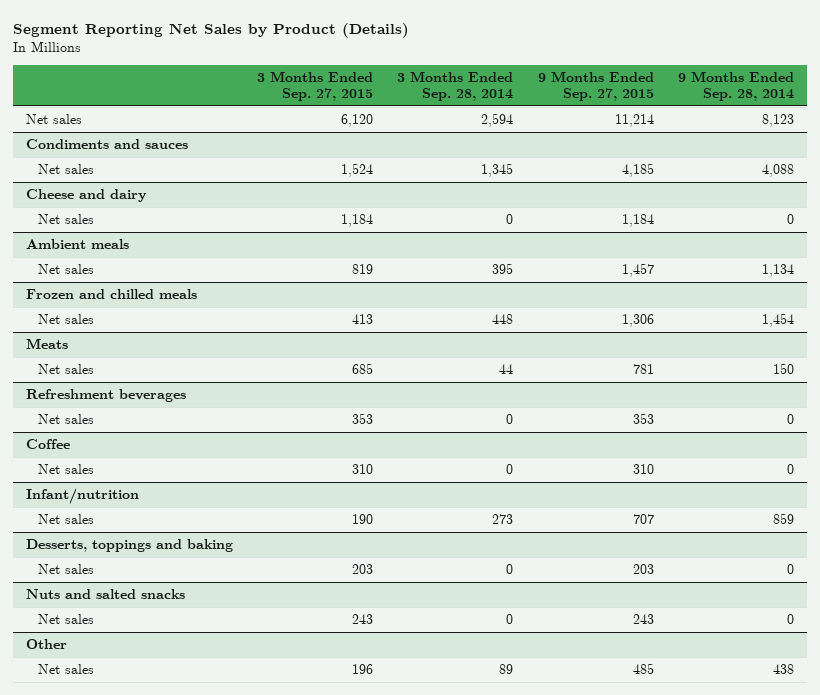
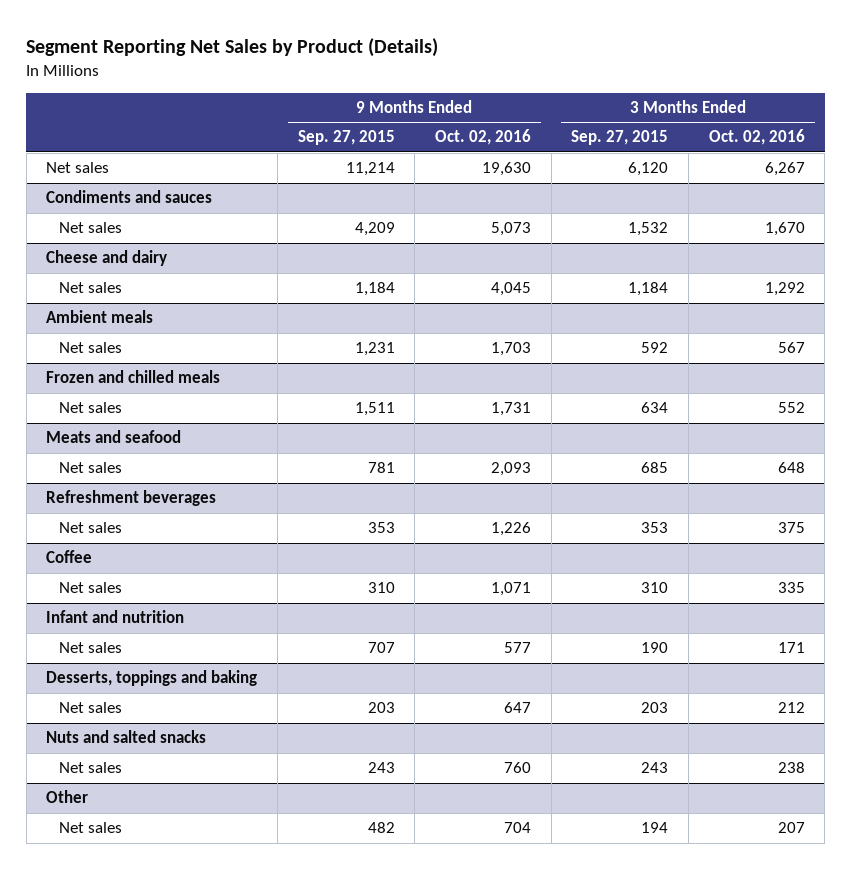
- | 3 Months Ended Sep. 27, 2015 | 3 Months Ended Sep. 28, 2014 | 9 Months Ended Sep. 27, 2015 | 9 Months Ended Sep. 28, 2014
+ | 9 Months Ended Sep. 27, 2015 | 9 Months Ended Oct. 02, 2016 | 3 Months Ended Sep. 27, 2015 | 3 Months Ended Oct. 02, 2016
@ Condiments and sauces
- Net sales | 1,524 | 1,345 | 4,185 | 4,088
+ Net sales | 4,209 | 5,073 | 1,532 | 1,670
@ Ambient meals
- Net sales | 819 | 395 | 1,457 | 1,134
+ Net sales | 1,231 | 1,703 | 592 | 567
@ Frozen and chilled meals
- Net sales | 413 | 448 | 1,306 | 1,454
- Meats
@ Frozen and chilled meals
+ Net sales | 1,511 | 1,731 | 634 | 552
+ Meats and seafood
- Infant/nutrition
+ Infant and nutrition
@ Other
- Net sales | 196 | 89 | 485 | 438
+ Net sales | 482 | 704 | 194 | 207

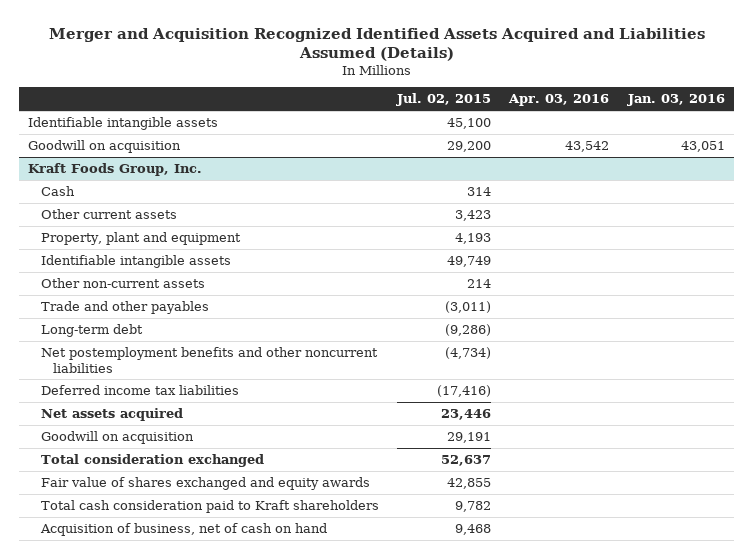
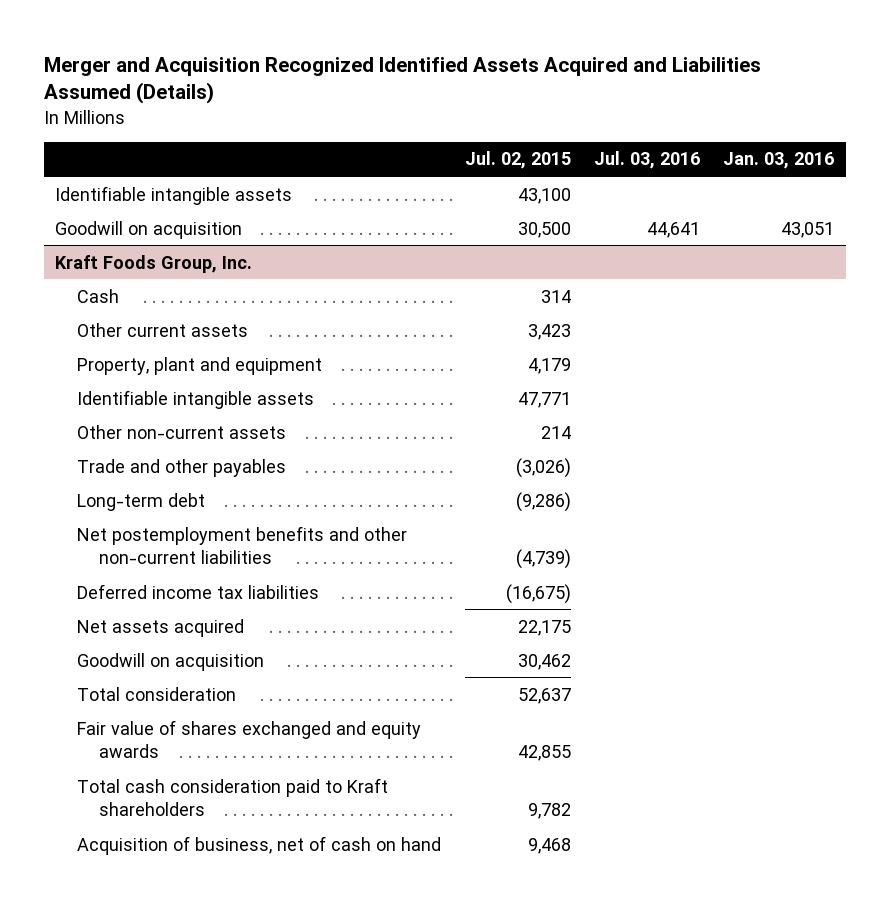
- | Jul. 02, 2015 | Apr. 03, 2016 | Jan. 03, 2016
+ | Jul. 02, 2015 | Jul. 03, 2016 | Jan. 03, 2016
- Identifiable intangible assets | 45,100 | |
- Goodwill on acquisition | 29,200 | 43,542 | 43,051
+ Identifiable intangible assets | 43,100 | |
+ Goodwill on acquisition | 30,500 | 44,641 | 43,051
@ Kraft Foods Group, Inc.
- Property, plant and equipment | 4,193 | |
- Identifiable intangible assets | 49,749 | |
+ Property, plant and equipment | 4,179 | |
+ Identifiable intangible assets | 47,771 | |
- Trade and other payables | (3,011) | |
+ Trade and other payables | (3,026) | |
- Net postemployment benefits and other noncurrent liabilities | (4,734) | |
- Deferred income tax liabilities | (17,416) | |
- Net assets acquired | 23,446 | |
- Goodwill on acquisition | 29,191 | |
- Total consideration exchanged | 52,637 | |
+ Net postemployment benefits and other non-current liabilities | (4,739) | |
+ Deferred income tax liabilities | (16,675) | |
+ Net assets acquired | 22,175 | |
+ Goodwill on acquisition | 30,462 | |
+ Total consideration | 52,637 | |

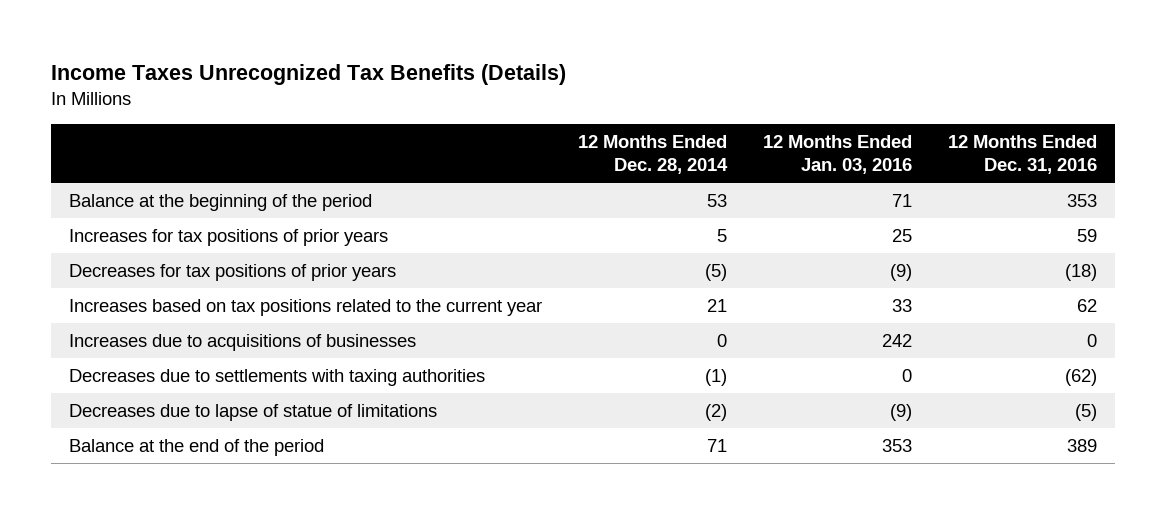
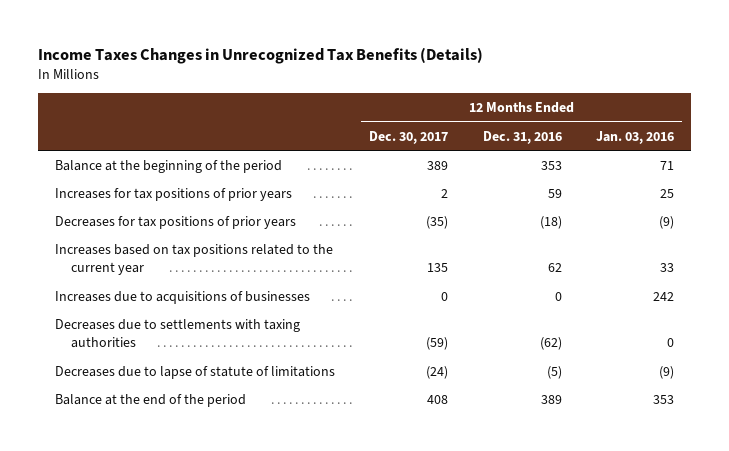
- Income Taxes Unrecognized Tax Benefits (Details)
+ Income Taxes Changes in Unrecognized Tax Benefits (Details)
- | 12 Months Ended Dec. 28, 2014 | 12 Months Ended Jan. 03, 2016 | 12 Months Ended Dec. 31, 2016
+ | 12 Months Ended Dec. 30, 2017 | 12 Months Ended Dec. 31, 2016 | 12 Months Ended Jan. 03, 2016
- Decreases due to lapse of statue of limitations | (2) | (9) | (5)
+ Decreases due to lapse of statute of limitations | (24) | (5) | (9)

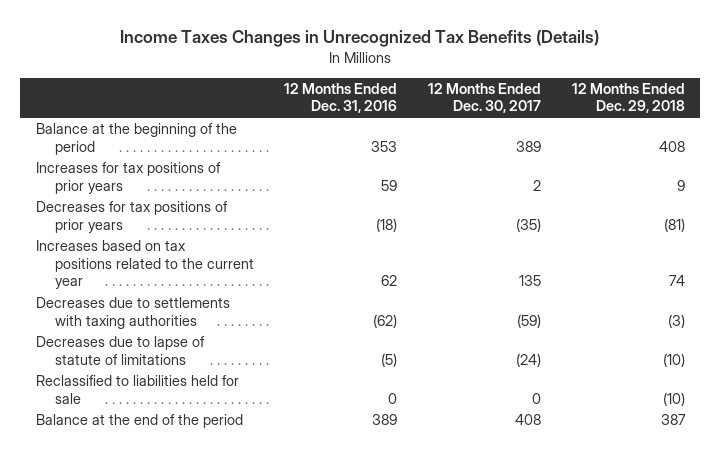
- | 12 Months Ended Dec. 30, 2017 | 12 Months Ended Dec. 31, 2016 | 12 Months Ended Jan. 03, 2016
+ | 12 Months Ended Dec. 31, 2016 | 12 Months Ended Dec. 30, 2017 | 12 Months Ended Dec. 29, 2018
- Increases due to acquisitions of businesses | 0 | 0 | 242
+ Reclassified to liabilities held for sale | 0 | 0 | (10)

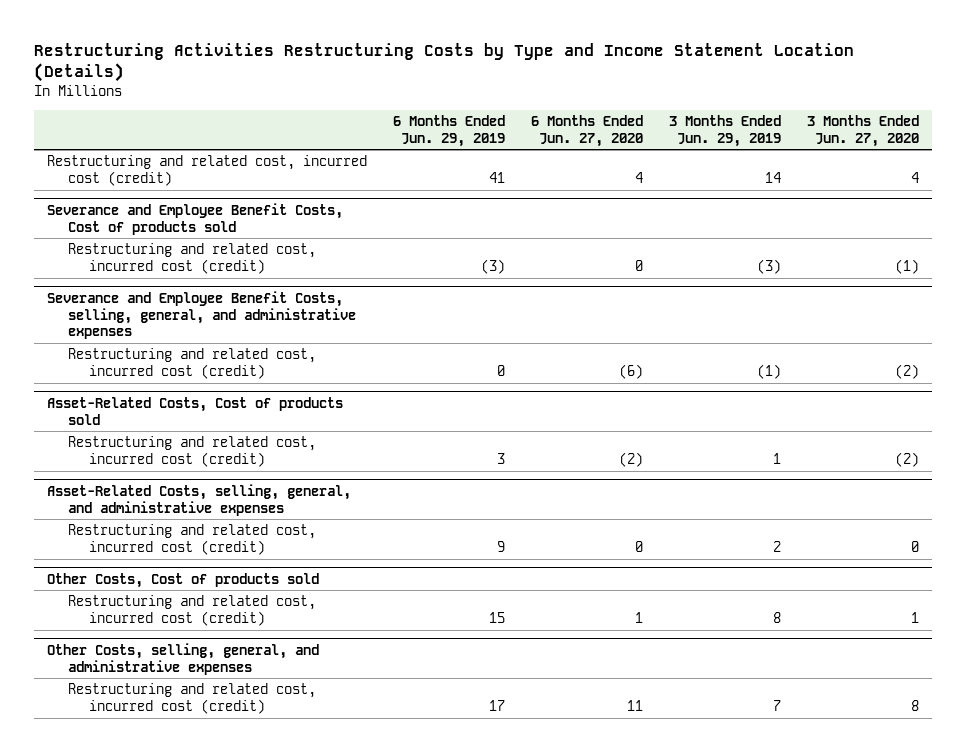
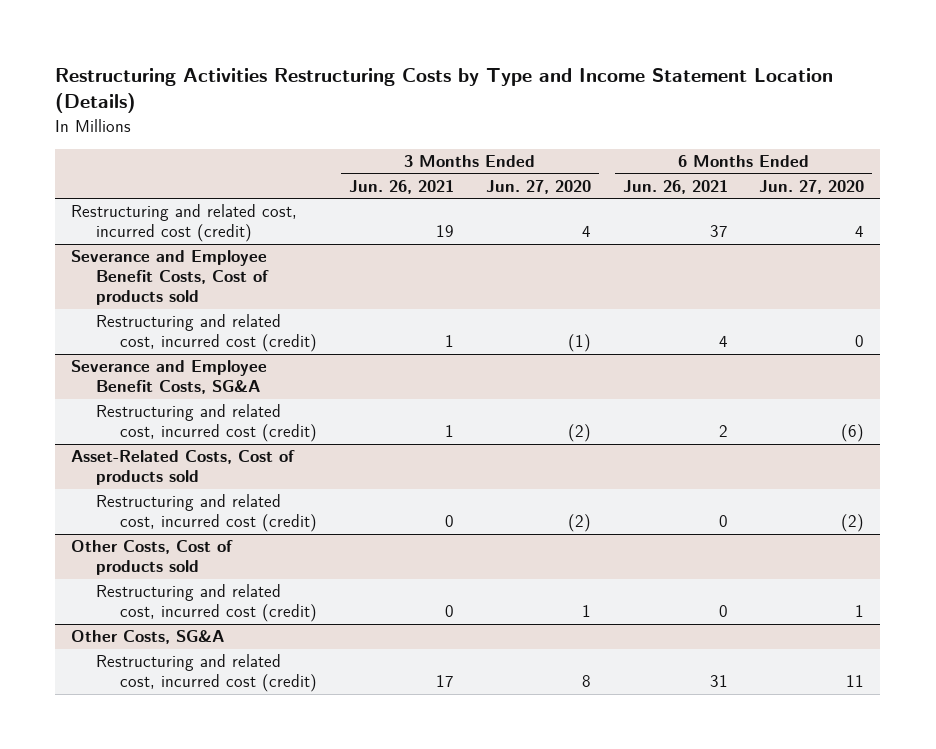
- | 6 Months Ended Jun. 29, 2019 | 6 Months Ended Jun. 27, 2020 | 3 Months Ended Jun. 29, 2019 | 3 Months Ended Jun. 27, 2020
+ | 3 Months Ended Jun. 26, 2021 | 3 Months Ended Jun. 27, 2020 | 6 Months Ended Jun. 26, 2021 | 6 Months Ended Jun. 27, 2020
- Severance and Employee Benefit Costs, selling, general, and administrative expenses
+ Severance and Employee Benefit Costs, SG&A
- Asset-Related Costs, selling, general, and administrative expenses
- Restructuring and related cost, incurred cost (credit) | 9 | 0 | 2 | 0
- Other Costs, selling, general, and administrative expenses
+ Other Costs, SG&A

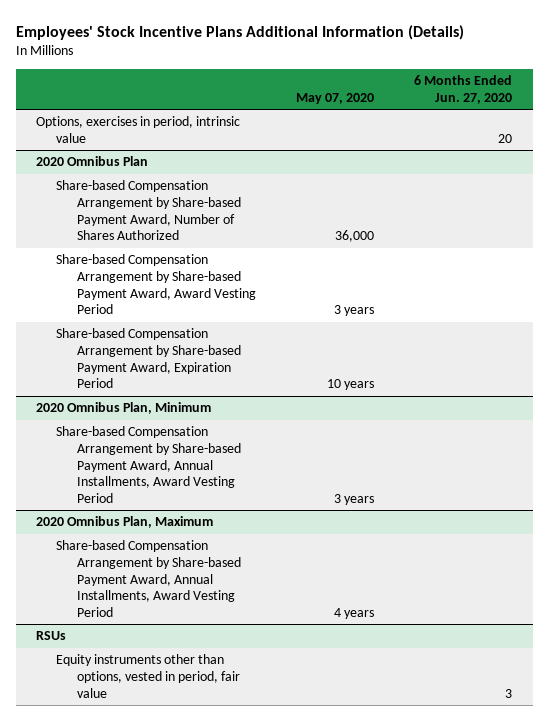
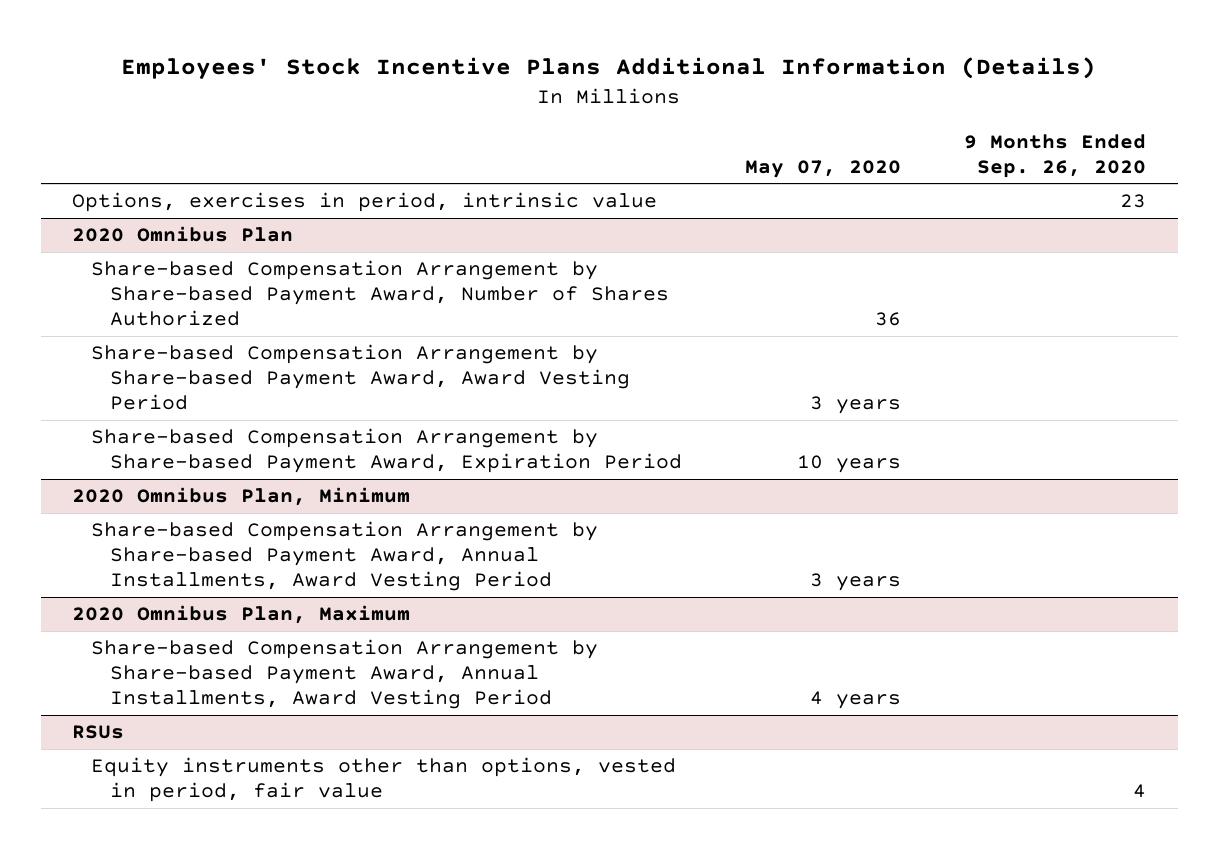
- | May 07, 2020 | 6 Months Ended Jun. 27, 2020
+ | May 07, 2020 | 9 Months Ended Sep. 26, 2020
@ 2020 Omnibus Plan
- Share-based Compensation Arrangement by Share-based Payment Award, Number of Shares Authorized | 36,000 |
+ Share-based Compensation Arrangement by Share-based Payment Award, Number of Shares Authorized | 36 |

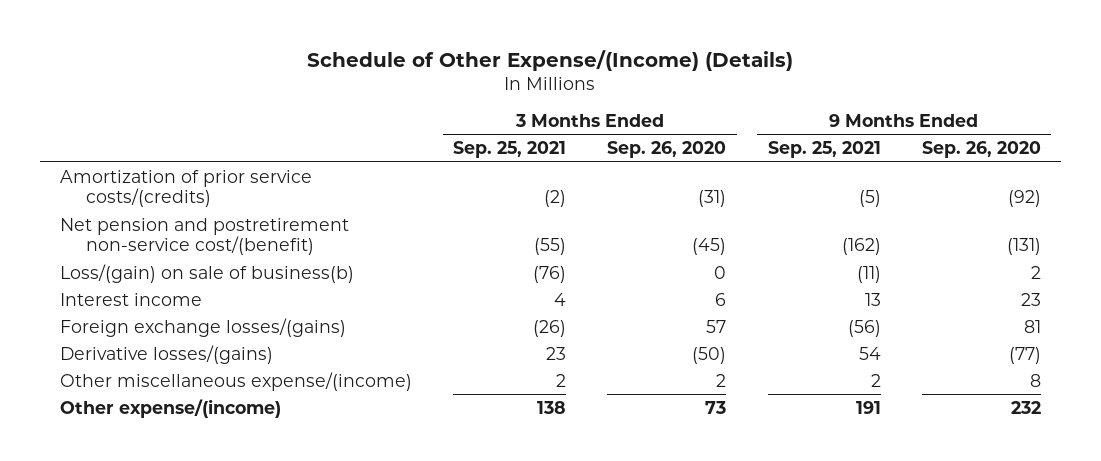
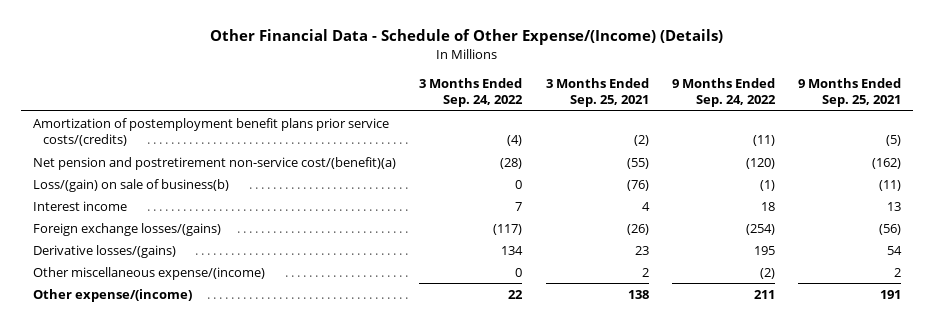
- Schedule of Other Expense/(Income) (Details)
+ Other Financial Data - Schedule of Other Expense/(Income) (Details)
- | 3 Months Ended Sep. 25, 2021 | 3 Months Ended Sep. 26, 2020 | 9 Months Ended Sep. 25, 2021 | 9 Months Ended Sep. 26, 2020
+ | 3 Months Ended Sep. 24, 2022 | 3 Months Ended Sep. 25, 2021 | 9 Months Ended Sep. 24, 2022 | 9 Months Ended Sep. 25, 2021
- Amortization of prior service costs/(credits) | (2) | (31) | (5) | (92)
- Net pension and postretirement non-service cost/(benefit) | (55) | (45) | (162) | (131)
+ Amortization of postemployment benefit plans prior service costs/(credits) | (4) | (2) | (11) | (5)
+ Net pension and postretirement non-service cost/(benefit)(a) | (28) | (55) | (120) | (162)

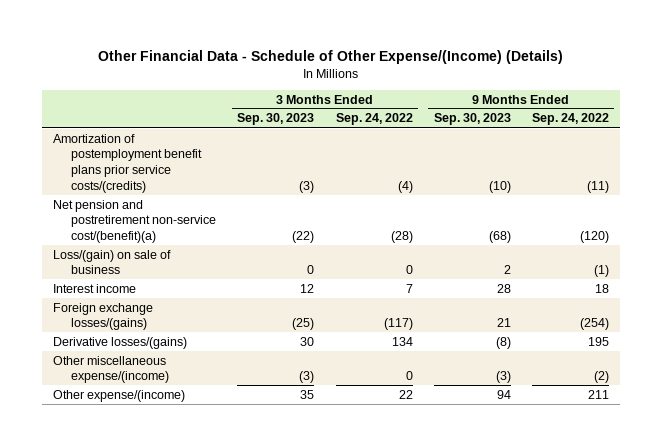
- | 3 Months Ended Sep. 24, 2022 | 3 Months Ended Sep. 25, 2021 | 9 Months Ended Sep. 24, 2022 | 9 Months Ended Sep. 25, 2021
+ | 3 Months Ended Sep. 30, 2023 | 3 Months Ended Sep. 24, 2022 | 9 Months Ended Sep. 30, 2023 | 9 Months Ended Sep. 24, 2022
- Loss/(gain) on sale of business(b) | 0 | (76) | (1) | (11)
+ Loss/(gain) on sale of business | 0 | 0 | 2 | (1)

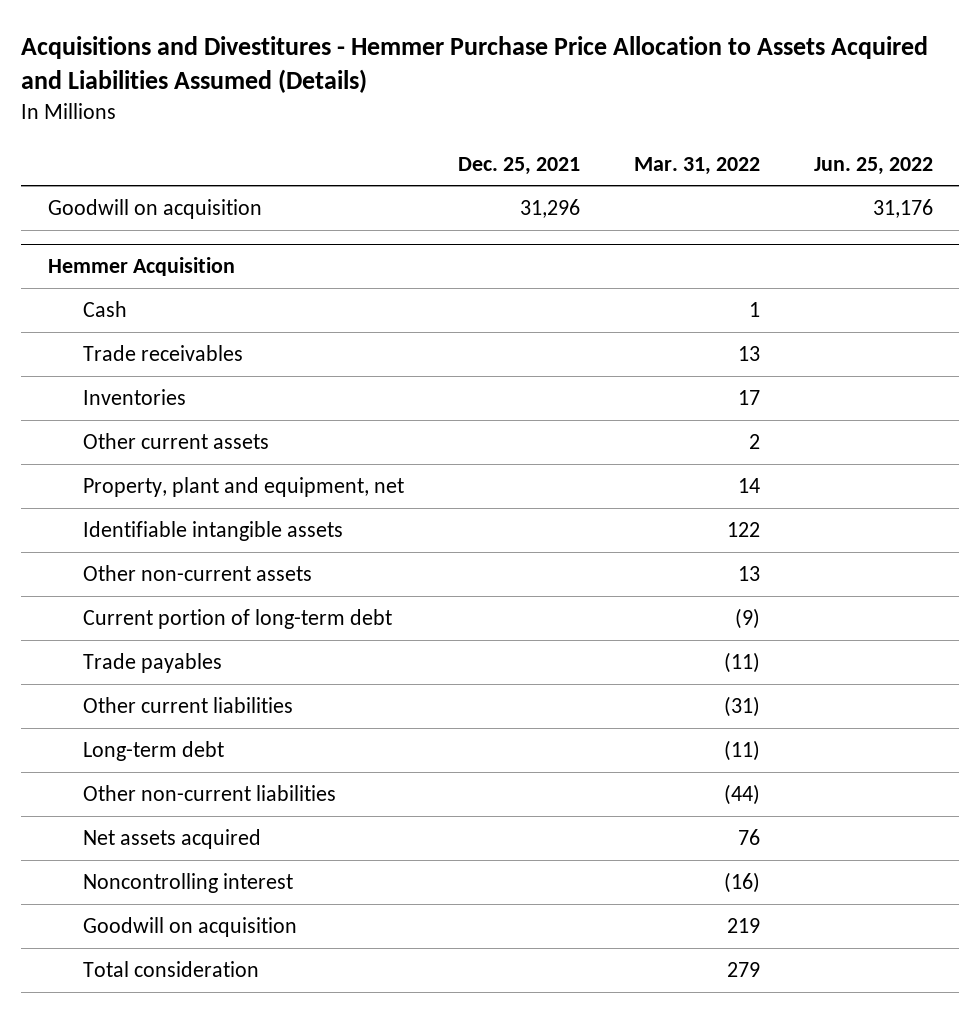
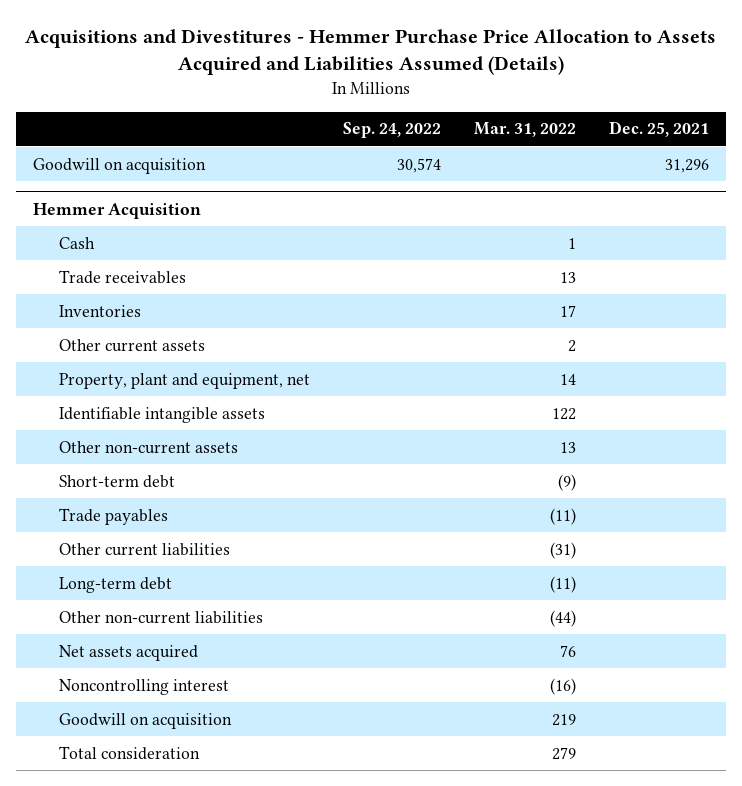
- | Dec. 25, 2021 | Mar. 31, 2022 | Jun. 25, 2022
+ | Sep. 24, 2022 | Mar. 31, 2022 | Dec. 25, 2021
@ Hemmer Acquisition
- Current portion of long-term debt | | (9) |
+ Short-term debt | | (9) |

